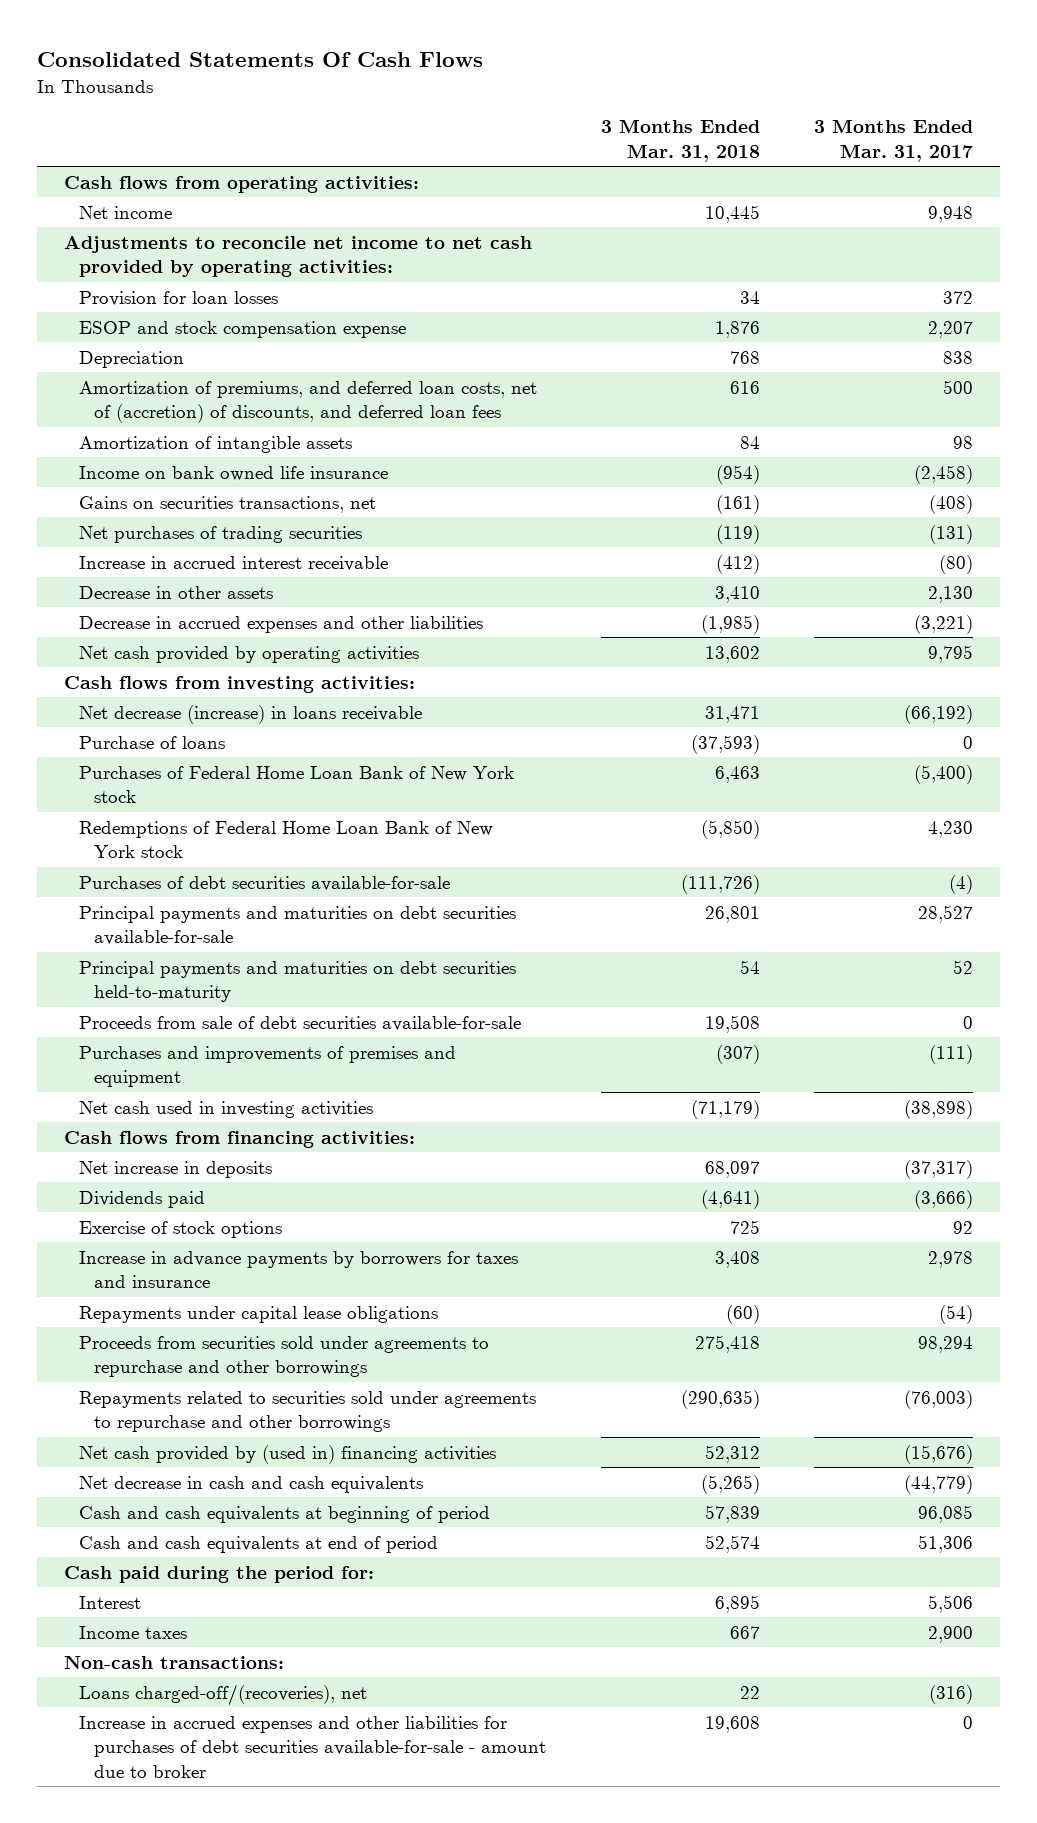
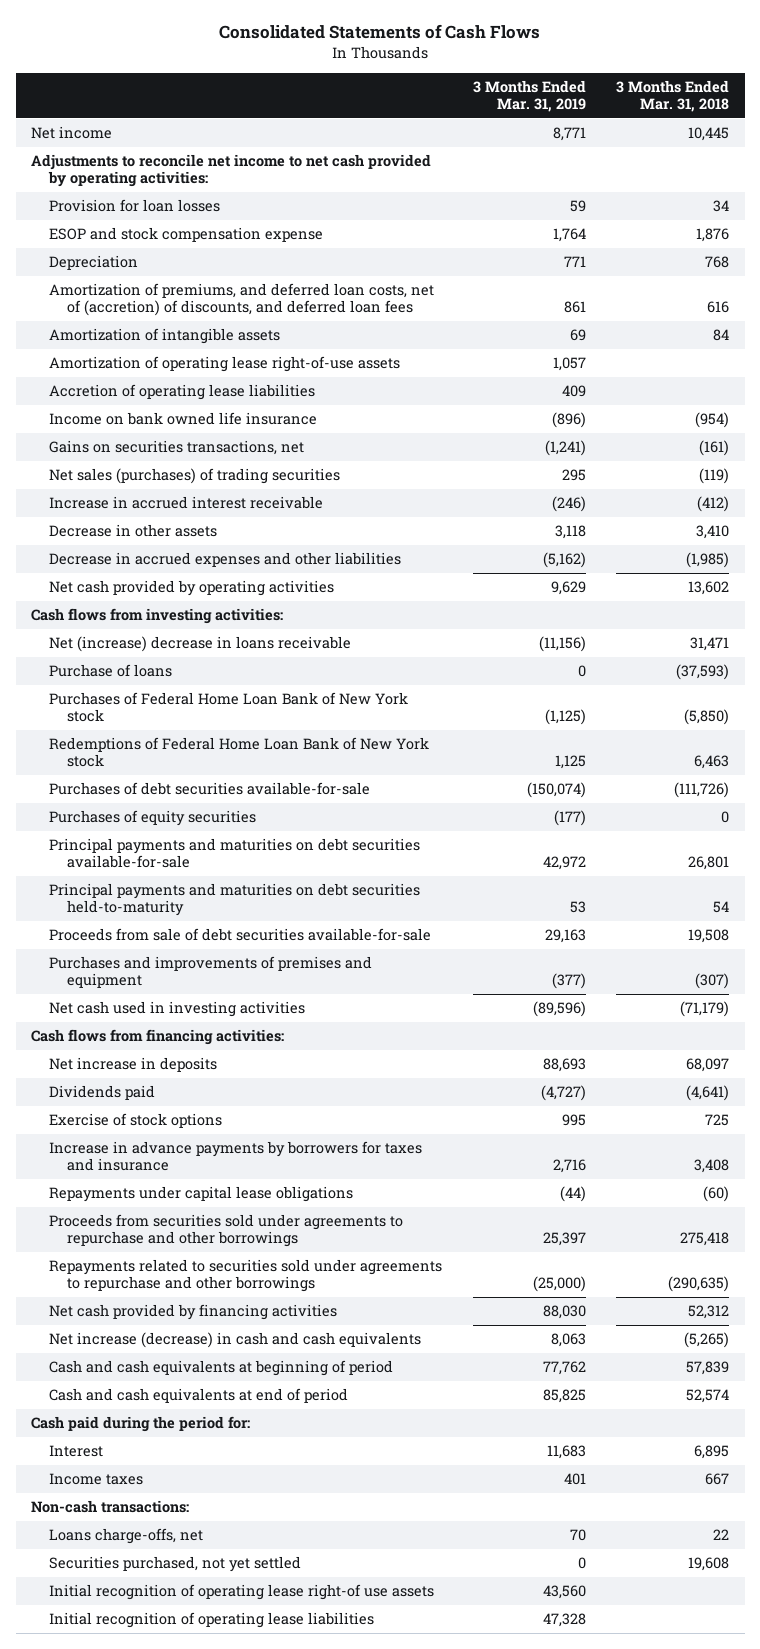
- Consolidated Statements Of Cash Flows
+ Consolidated Statements of Cash Flows
- | 3 Months Ended Mar. 31, 2018 | 3 Months Ended Mar. 31, 2017
+ | 3 Months Ended Mar. 31, 2019 | 3 Months Ended Mar. 31, 2018
- Cash flows from operating activities:
+ Amortization of operating lease right-of-use assets | 1,057 |
+ Accretion of operating lease liabilities | 409 |
- Net purchases of trading securities | (119) | (131)
+ Net sales (purchases) of trading securities | 295 | (119)
- Net decrease (increase) in loans receivable | 31,471 | (66,192)
+ Net (increase) decrease in loans receivable | (11,156) | 31,471
- Purchases of Federal Home Loan Bank of New York stock | 6,463 | (5,400)
- Redemptions of Federal Home Loan Bank of New York stock | (5,850) | 4,230
+ Purchases of Federal Home Loan Bank of New York stock | (1,125) | (5,850)
+ Redemptions of Federal Home Loan Bank of New York stock | 1,125 | 6,463
+ Purchases of equity securities | (177) | 0
- Net cash provided by (used in) financing activities | 52,312 | (15,676)
- Net decrease in cash and cash equivalents | (5,265) | (44,779)
+ Net cash provided by financing activities | 88,030 | 52,312
+ Net increase (decrease) in cash and cash equivalents | 8,063 | (5,265)
- Loans charged-off/(recoveries), net | 22 | (316)
- Increase in accrued expenses and other liabilities for purchases of debt securities available-for-sale - amount due to broker | 19,608 | 0
+ Loans charge-offs, net | 70 | 22
+ Securities purchased, not yet settled | 0 | 19,608
+ Initial recognition of operating lease right-of use assets | 43,560 |
+ Initial recognition of operating lease liabilities | 47,328 |

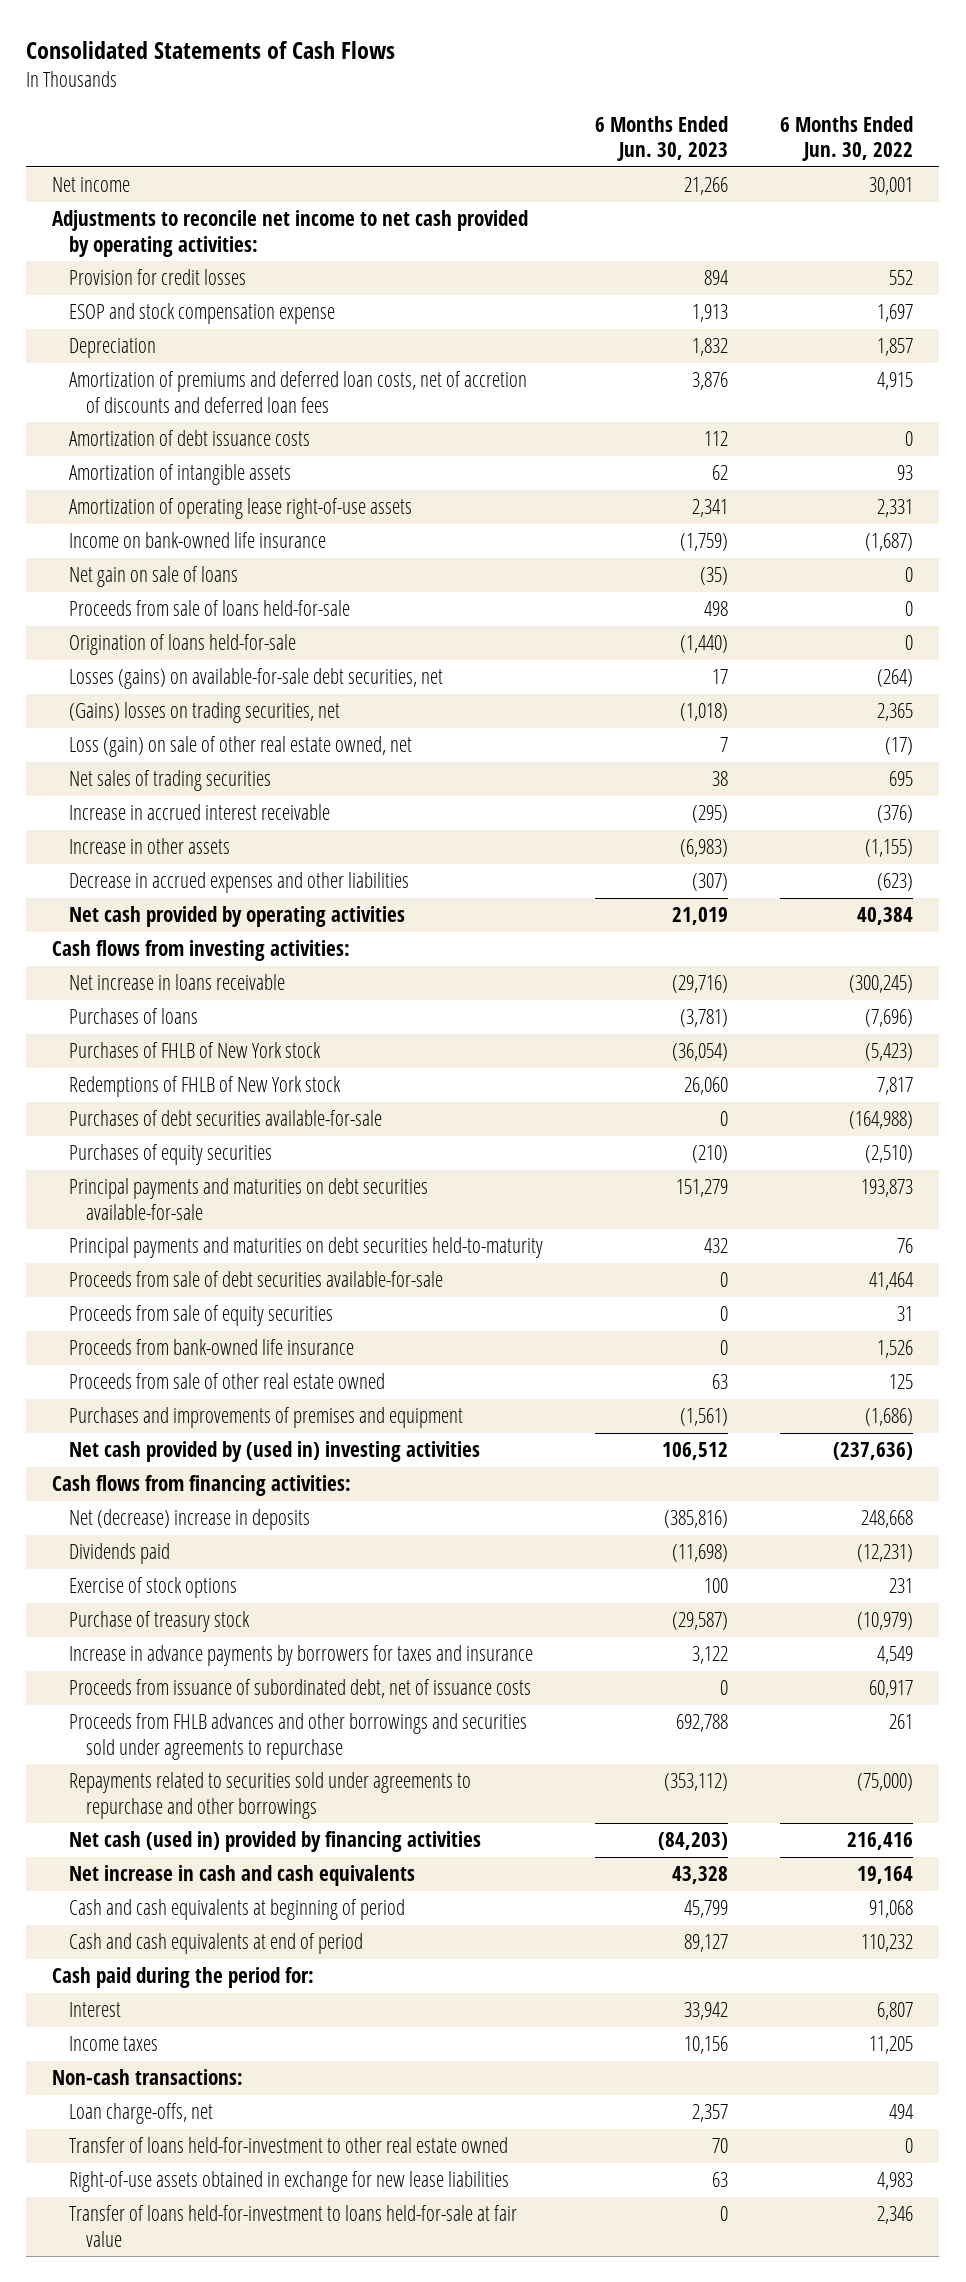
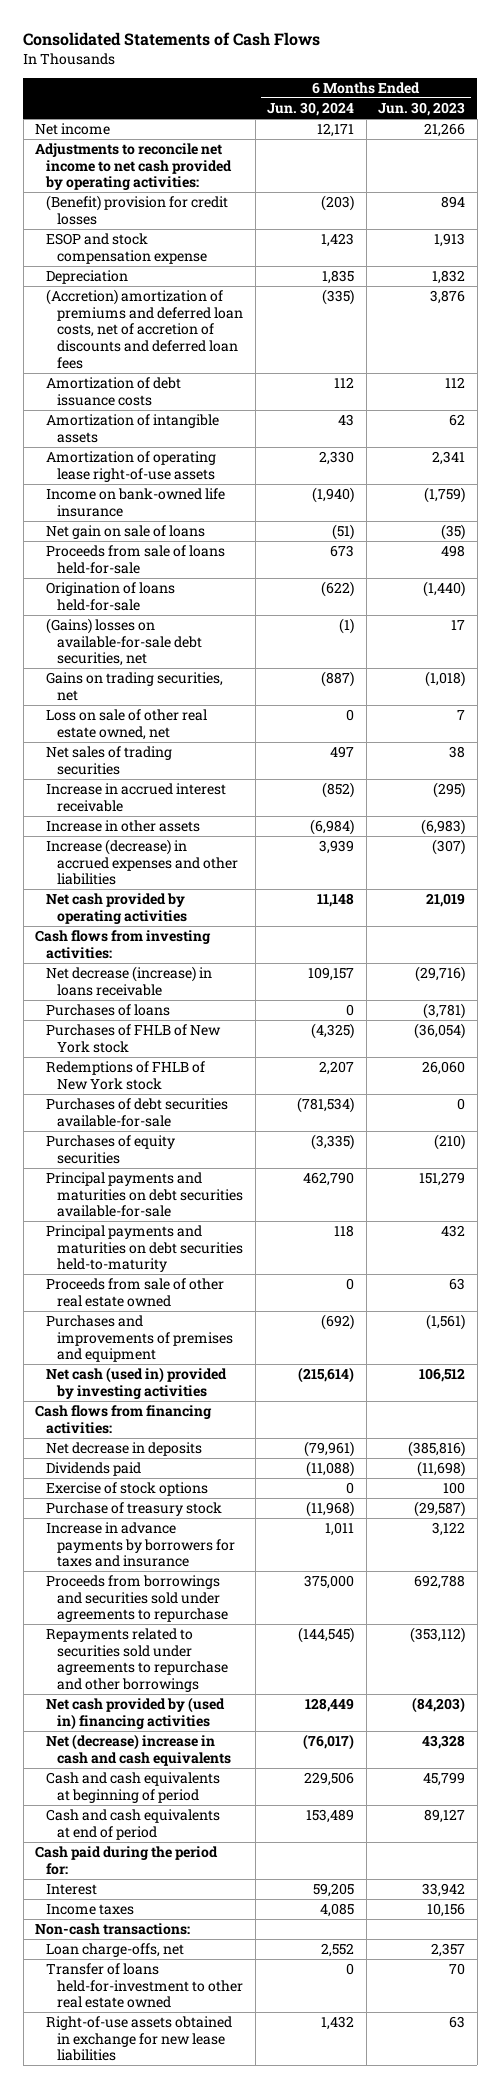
- | 6 Months Ended Jun. 30, 2023 | 6 Months Ended Jun. 30, 2022
+ | 6 Months Ended Jun. 30, 2024 | 6 Months Ended Jun. 30, 2023
- Provision for credit losses | 894 | 552
+ (Benefit) provision for credit losses | (203) | 894
- Amortization of premiums and deferred loan costs, net of accretion of discounts and deferred loan fees | 3,876 | 4,915
+ (Accretion) amortization of premiums and deferred loan costs, net of accretion of discounts and deferred loan fees | (335) | 3,876
- Losses (gains) on available-for-sale debt securities, net | 17 | (264)
- (Gains) losses on trading securities, net | (1,018) | 2,365
- Loss (gain) on sale of other real estate owned, net | 7 | (17)
+ (Gains) losses on available-for-sale debt securities, net | (1) | 17
+ Gains on trading securities, net | (887) | (1,018)
+ Loss on sale of other real estate owned, net | 0 | 7
- Decrease in accrued expenses and other liabilities | (307) | (623)
+ Increase (decrease) in accrued expenses and other liabilities | 3,939 | (307)
- Net increase in loans receivable | (29,716) | (300,245)
+ Net decrease (increase) in loans receivable | 109,157 | (29,716)
- Proceeds from sale of debt securities available-for-sale | 0 | 41,464
- Proceeds from sale of equity securities | 0 | 31
- Proceeds from bank-owned life insurance | 0 | 1,526
- Net cash provided by (used in) investing activities | 106,512 | (237,636)
+ Net cash (used in) provided by investing activities | (215,614) | 106,512
- Net (decrease) increase in deposits | (385,816) | 248,668
+ Net decrease in deposits | (79,961) | (385,816)
- Proceeds from issuance of subordinated debt, net of issuance costs | 0 | 60,917
- Proceeds from FHLB advances and other borrowings and securities sold under agreements to repurchase | 692,788 | 261
+ Proceeds from borrowings and securities sold under agreements to repurchase | 375,000 | 692,788
- Net cash (used in) provided by financing activities | (84,203) | 216,416
- Net increase in cash and cash equivalents | 43,328 | 19,164
+ Net cash provided by (used in) financing activities | 128,449 | (84,203)
+ Net (decrease) increase in cash and cash equivalents | (76,017) | 43,328
- Transfer of loans held-for-investment to loans held-for-sale at fair value | 0 | 2,346

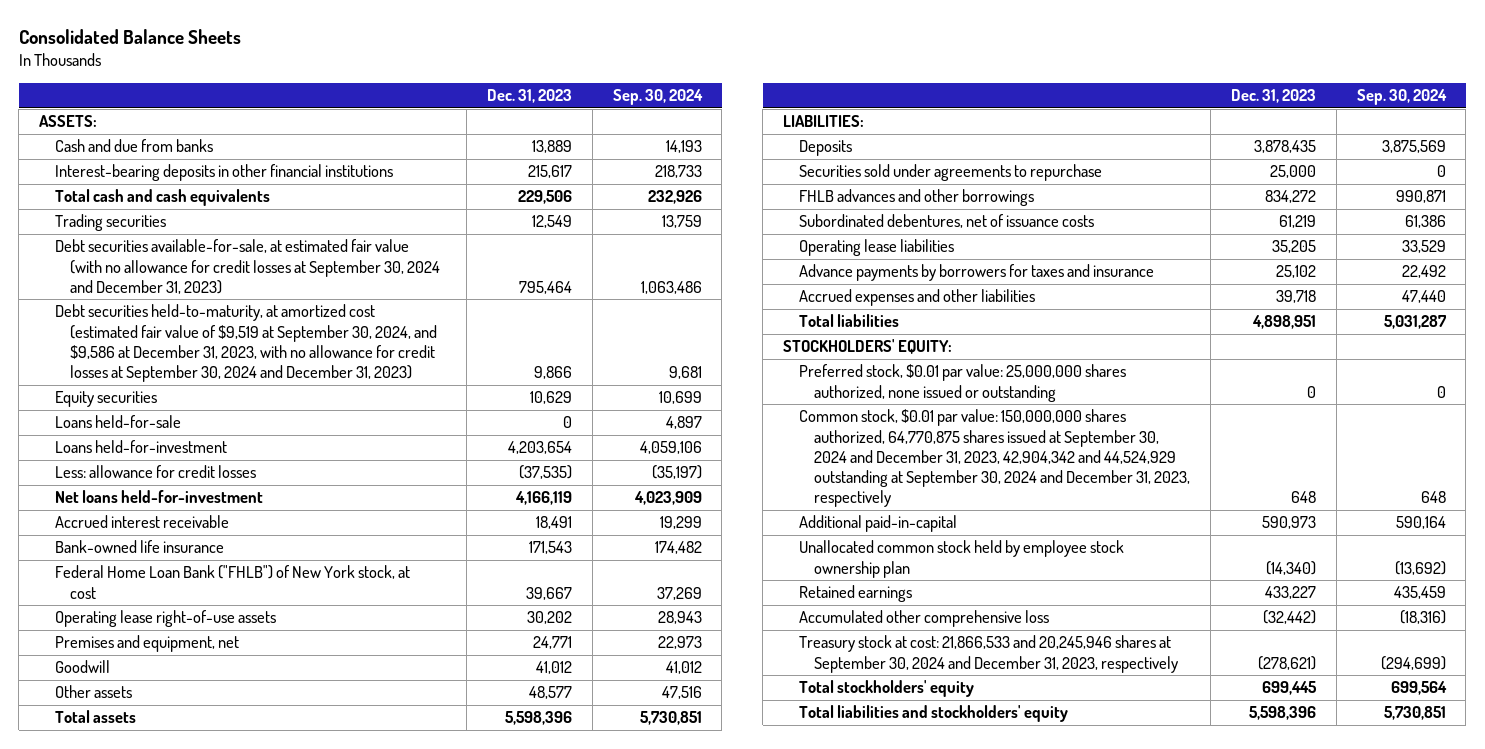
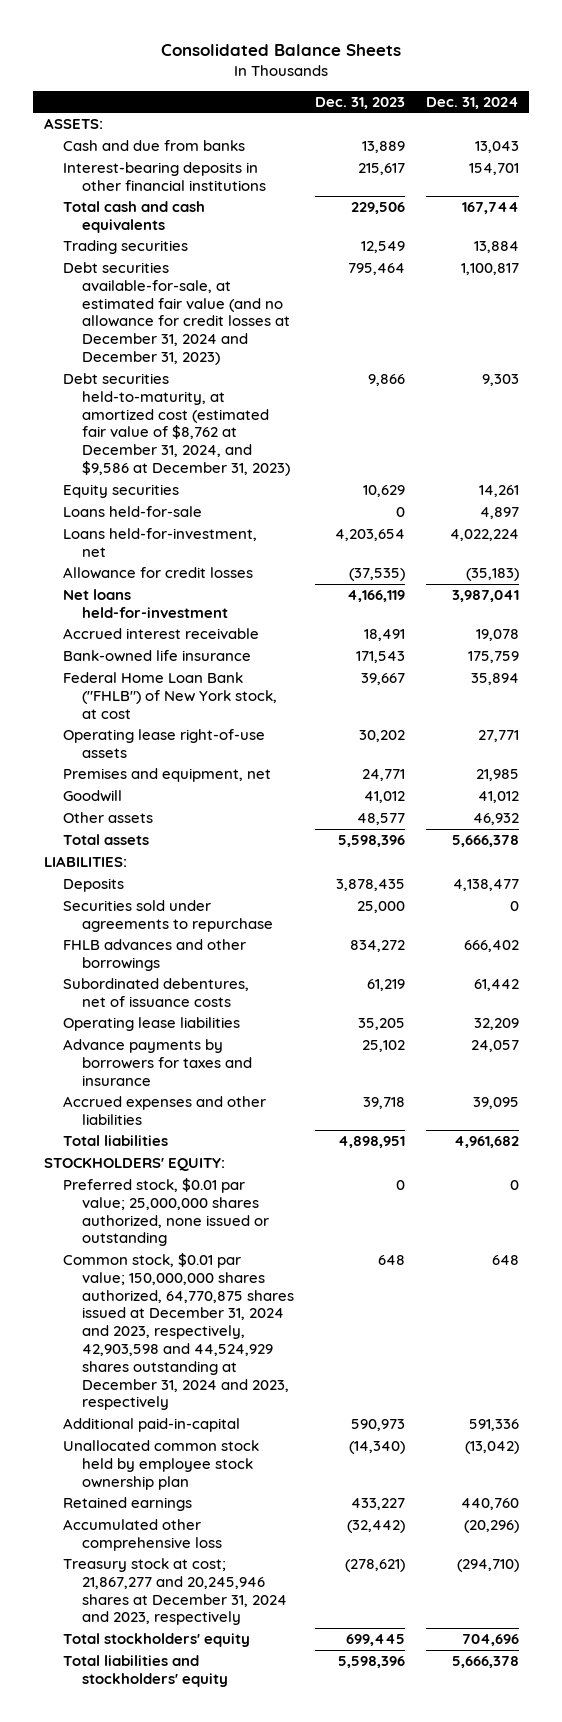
- | Dec. 31, 2023 | Sep. 30, 2024
+ | Dec. 31, 2023 | Dec. 31, 2024
- Debt securities available-for-sale, at estimated fair value (with no allowance for credit losses at September 30, 2024 and December 31, 2023) | 795,464 | 1,063,486
- Debt securities held-to-maturity, at amortized cost (estimated fair value of $9,519 at September 30, 2024, and $9,586 at December 31, 2023, with no allowance for credit losses at September 30, 2024 and December 31, 2023) | 9,866 | 9,681
+ Debt securities available-for-sale, at estimated fair value (and no allowance for credit losses at December 31, 2024 and December 31, 2023) | 795,464 | 1,100,817
+ Debt securities held-to-maturity, at amortized cost (estimated fair value of $8,762 at December 31, 2024, and $9,586 at December 31, 2023) | 9,866 | 9,303
- Loans held-for-investment | 4,203,654 | 4,059,106
- Less: allowance for credit losses | (37,535) | (35,197)
+ Loans held-for-investment, net | 4,203,654 | 4,022,224
+ Allowance for credit losses | (37,535) | (35,183)
- Preferred stock, $0.01 par value: 25,000,000 shares authorized, none issued or outstanding | 0 | 0
- Common stock, $0.01 par value: 150,000,000 shares authorized, 64,770,875 shares issued at September 30, 2024 and December 31, 2023, 42,904,342 and 44,524,929 outstanding at September 30, 2024 and December 31, 2023, respectively | 648 | 648
+ Preferred stock, $0.01 par value; 25,000,000 shares authorized, none issued or outstanding | 0 | 0
+ Common stock, $0.01 par value; 150,000,000 shares authorized, 64,770,875 shares issued at December 31, 2024 and 2023, respectively, 42,903,598 and 44,524,929 shares outstanding at December 31, 2024 and 2023, respectively | 648 | 648
- Treasury stock at cost: 21,866,533 and 20,245,946 shares at September 30, 2024 and December 31, 2023, respectively | (278,621) | (294,699)
+ Treasury stock at cost; 21,867,277 and 20,245,946 shares at December 31, 2024 and 2023, respectively | (278,621) | (294,710)

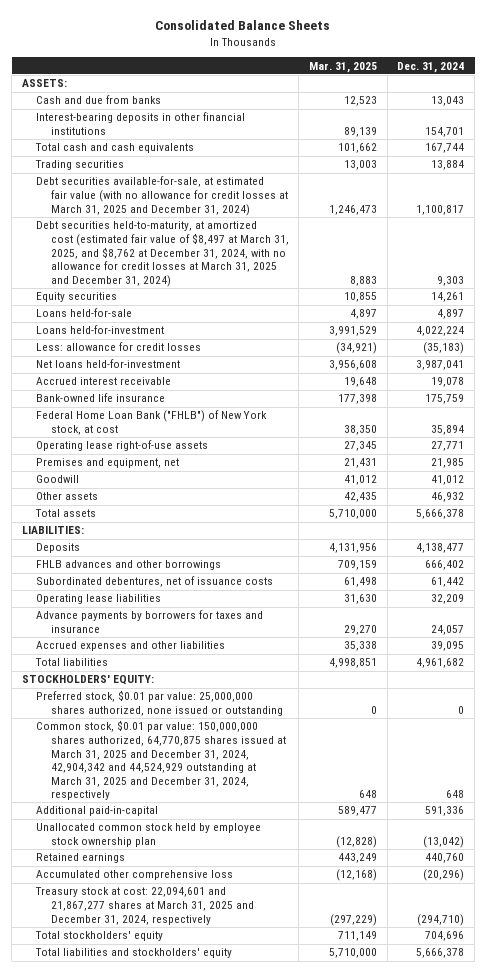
- | Dec. 31, 2023 | Dec. 31, 2024
+ | Mar. 31, 2025 | Dec. 31, 2024
- Debt securities available-for-sale, at estimated fair value (and no allowance for credit losses at December 31, 2024 and December 31, 2023) | 795,464 | 1,100,817
- Debt securities held-to-maturity, at amortized cost (estimated fair value of $8,762 at December 31, 2024, and $9,586 at December 31, 2023) | 9,866 | 9,303
+ Debt securities available-for-sale, at estimated fair value (with no allowance for credit losses at March 31, 2025 and December 31, 2024) | 1,246,473 | 1,100,817
+ Debt securities held-to-maturity, at amortized cost (estimated fair value of $8,497 at March 31, 2025, and $8,762 at December 31, 2024, with no allowance for credit losses at March 31, 2025 and December 31, 2024) | 8,883 | 9,303
- Loans held-for-investment, net | 4,203,654 | 4,022,224
- Allowance for credit losses | (37,535) | (35,183)
+ Loans held-for-investment | 3,991,529 | 4,022,224
+ Less: allowance for credit losses | (34,921) | (35,183)
- Securities sold under agreements to repurchase | 25,000 | 0
- Preferred stock, $0.01 par value; 25,000,000 shares authorized, none issued or outstanding | 0 | 0
- Common stock, $0.01 par value; 150,000,000 shares authorized, 64,770,875 shares issued at December 31, 2024 and 2023, respectively, 42,903,598 and 44,524,929 shares outstanding at December 31, 2024 and 2023, respectively | 648 | 648
+ Preferred stock, $0.01 par value: 25,000,000 shares authorized, none issued or outstanding | 0 | 0
+ Common stock, $0.01 par value: 150,000,000 shares authorized, 64,770,875 shares issued at March 31, 2025 and December 31, 2024, 42,904,342 and 44,524,929 outstanding at March 31, 2025 and December 31, 2024, respectively | 648 | 648
- Treasury stock at cost; 21,867,277 and 20,245,946 shares at December 31, 2024 and 2023, respectively | (278,621) | (294,710)
+ Treasury stock at cost: 22,094,601 and 21,867,277 shares at March 31, 2025 and December 31, 2024, respectively | (297,229) | (294,710)

